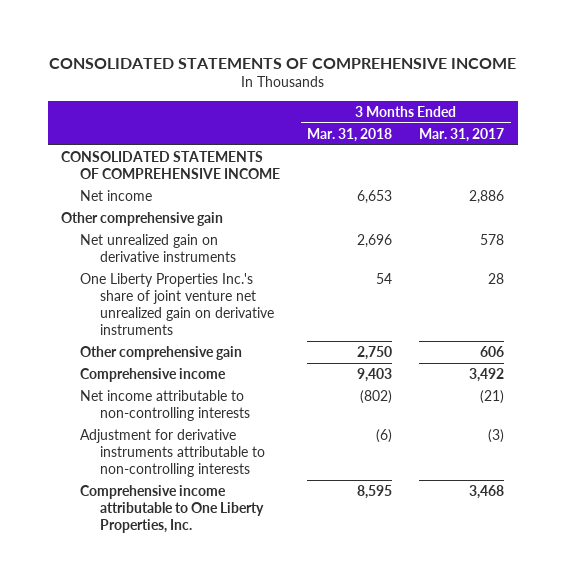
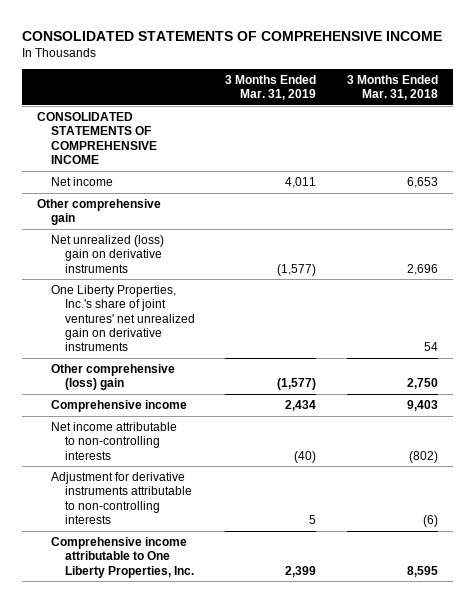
- | 3 Months Ended Mar. 31, 2018 | 3 Months Ended Mar. 31, 2017
+ | 3 Months Ended Mar. 31, 2019 | 3 Months Ended Mar. 31, 2018
- Net unrealized gain on derivative instruments | 2,696 | 578
- One Liberty Properties Inc.'s share of joint venture net unrealized gain on derivative instruments | 54 | 28
- Other comprehensive gain | 2,750 | 606
+ Net unrealized (loss) gain on derivative instruments | (1,577) | 2,696
+ One Liberty Properties, Inc.'s share of joint ventures' net unrealized gain on derivative instruments | | 54
+ Other comprehensive (loss) gain | (1,577) | 2,750

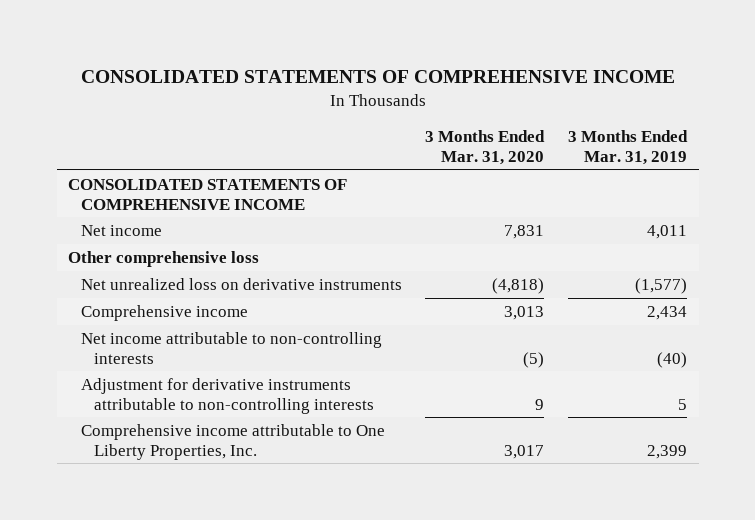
- | 3 Months Ended Mar. 31, 2019 | 3 Months Ended Mar. 31, 2018
+ | 3 Months Ended Mar. 31, 2020 | 3 Months Ended Mar. 31, 2019
- Other comprehensive gain
- Net unrealized (loss) gain on derivative instruments | (1,577) | 2,696
- One Liberty Properties, Inc.'s share of joint ventures' net unrealized gain on derivative instruments | | 54
- Other comprehensive (loss) gain | (1,577) | 2,750
+ Other comprehensive loss
+ Net unrealized loss on derivative instruments | (4,818) | (1,577)

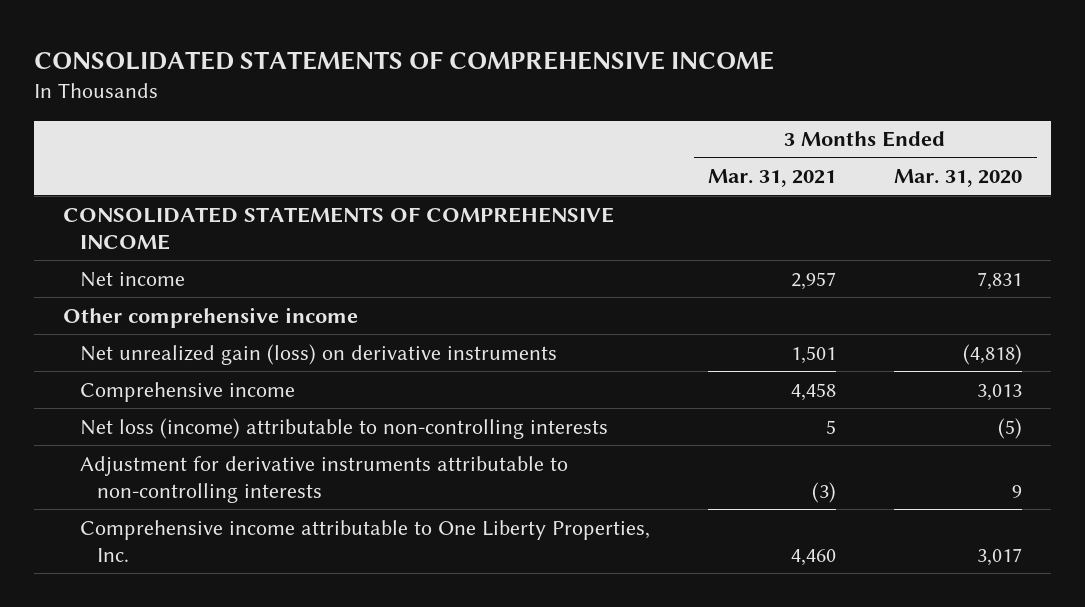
- | 3 Months Ended Mar. 31, 2020 | 3 Months Ended Mar. 31, 2019
+ | 3 Months Ended Mar. 31, 2021 | 3 Months Ended Mar. 31, 2020
- Other comprehensive loss
- Net unrealized loss on derivative instruments | (4,818) | (1,577)
+ Other comprehensive income
+ Net unrealized gain (loss) on derivative instruments | 1,501 | (4,818)
- Net income attributable to non-controlling interests | (5) | (40)
+ Net loss (income) attributable to non-controlling interests | 5 | (5)

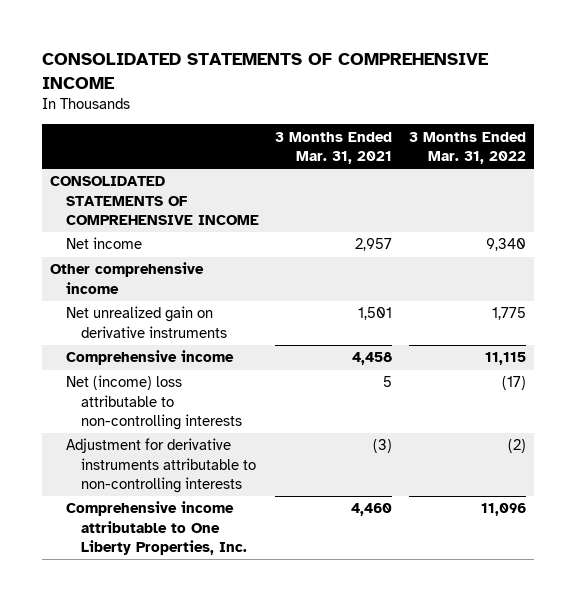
- | 3 Months Ended Mar. 31, 2021 | 3 Months Ended Mar. 31, 2020
+ | 3 Months Ended Mar. 31, 2021 | 3 Months Ended Mar. 31, 2022
- Net unrealized gain (loss) on derivative instruments | 1,501 | (4,818)
+ Net unrealized gain on derivative instruments | 1,501 | 1,775
- Net loss (income) attributable to non-controlling interests | 5 | (5)
+ Net (income) loss attributable to non-controlling interests | 5 | (17)

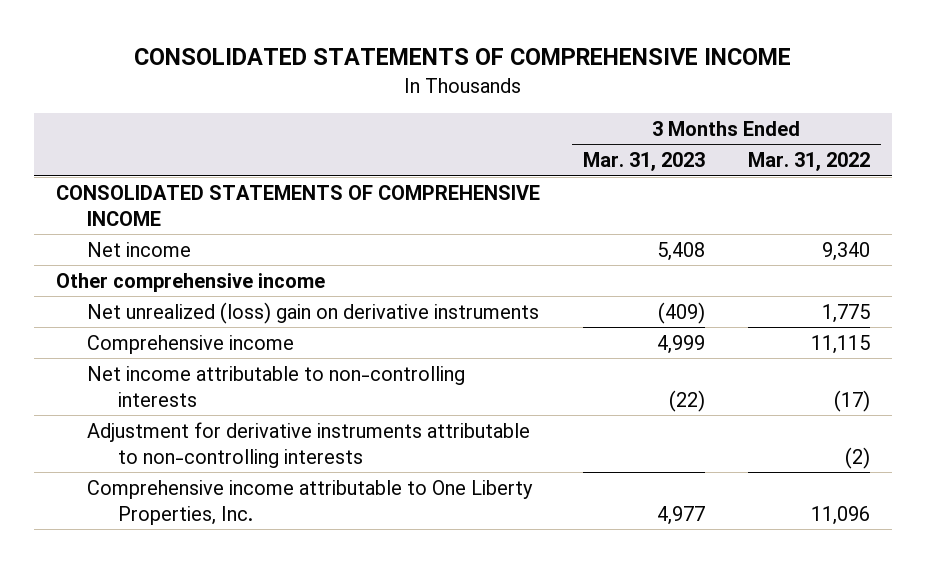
- | 3 Months Ended Mar. 31, 2021 | 3 Months Ended Mar. 31, 2022
+ | 3 Months Ended Mar. 31, 2023 | 3 Months Ended Mar. 31, 2022
- Net unrealized gain on derivative instruments | 1,501 | 1,775
+ Net unrealized (loss) gain on derivative instruments | (409) | 1,775
- Net (income) loss attributable to non-controlling interests | 5 | (17)
+ Net income attributable to non-controlling interests | (22) | (17)

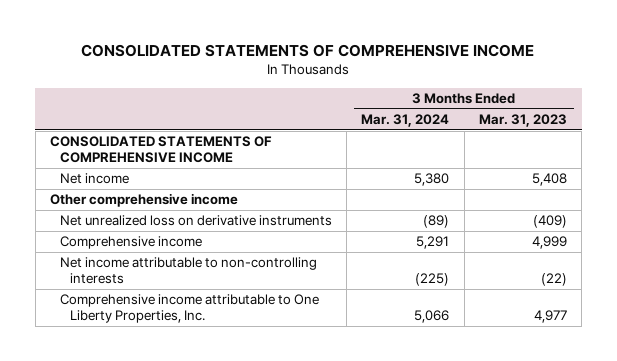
- | 3 Months Ended Mar. 31, 2023 | 3 Months Ended Mar. 31, 2022
+ | 3 Months Ended Mar. 31, 2024 | 3 Months Ended Mar. 31, 2023
- Net unrealized (loss) gain on derivative instruments | (409) | 1,775
+ Net unrealized loss on derivative instruments | (89) | (409)
- Adjustment for derivative instruments attributable to non-controlling interests | | (2)

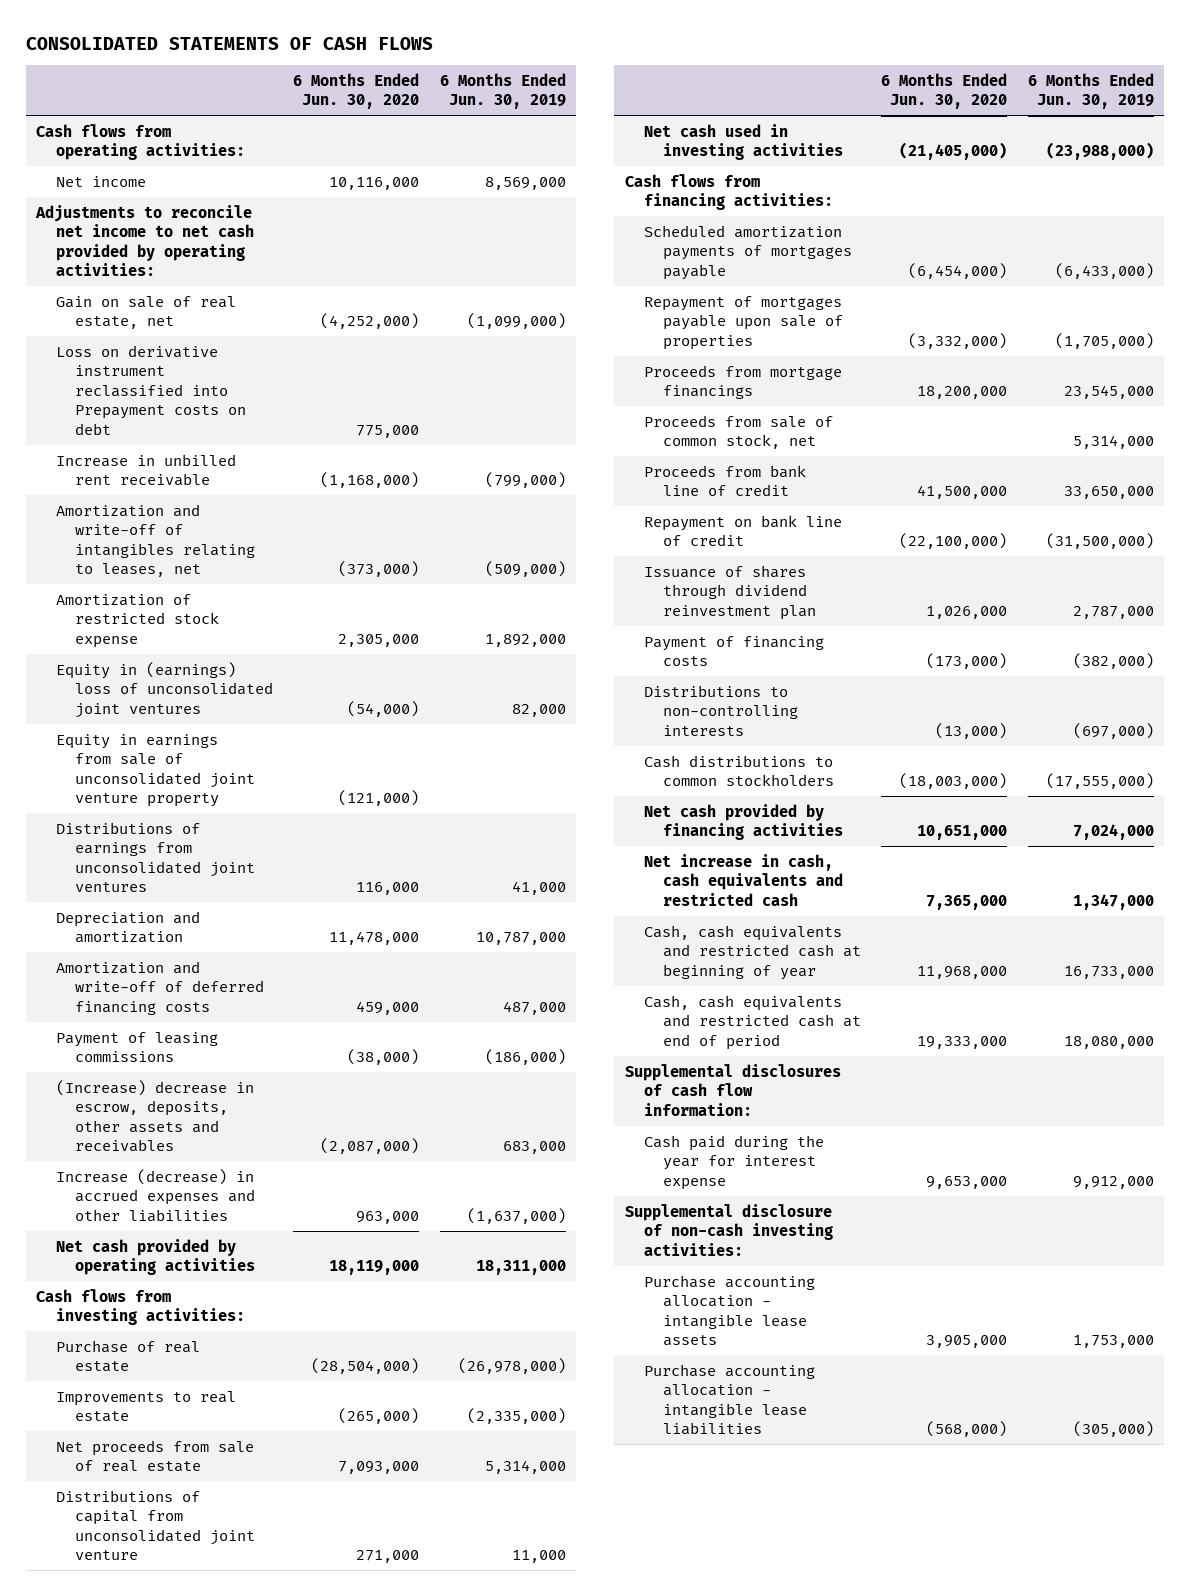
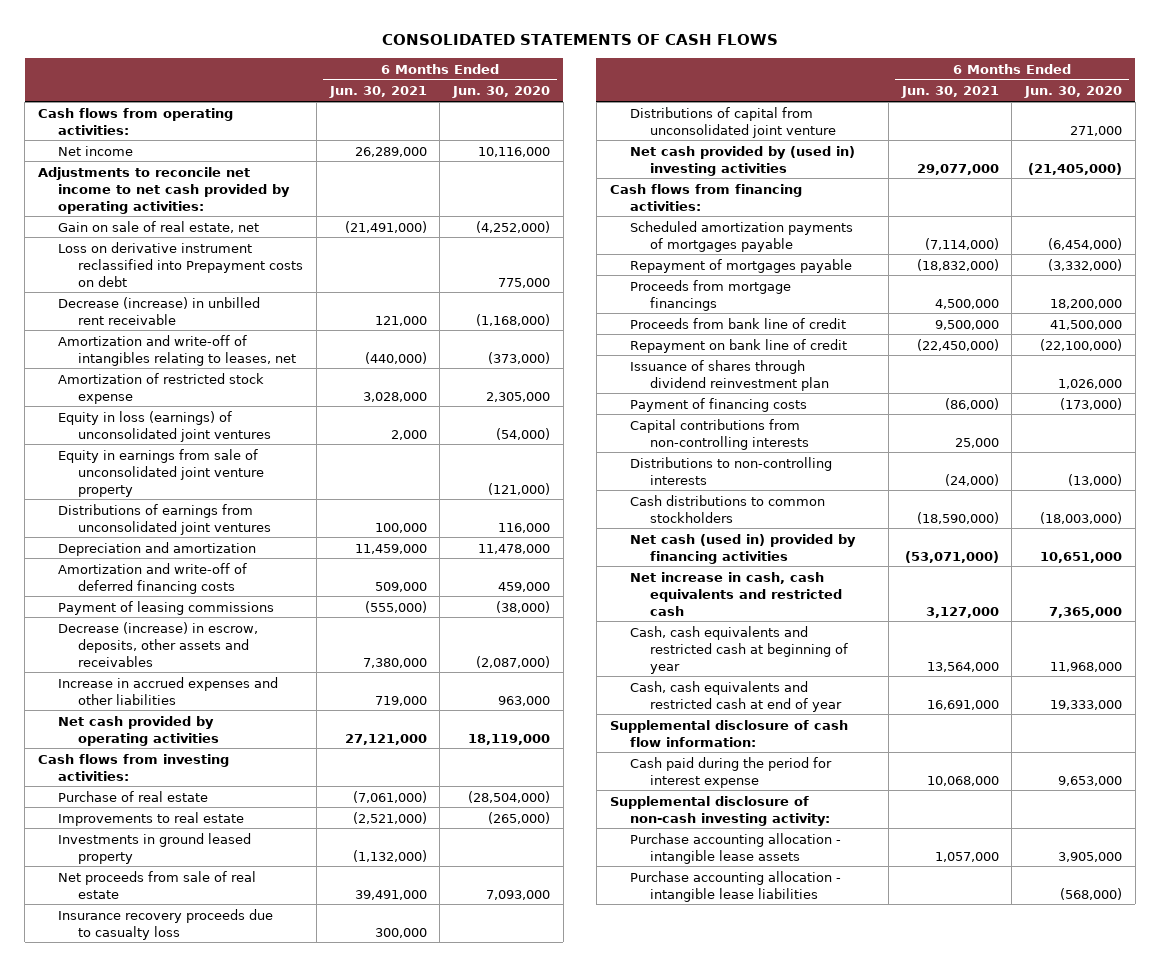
- | 6 Months Ended Jun. 30, 2020 | 6 Months Ended Jun. 30, 2019
+ | 6 Months Ended Jun. 30, 2021 | 6 Months Ended Jun. 30, 2020
- Increase in unbilled rent receivable | (1,168,000) | (799,000)
+ Decrease (increase) in unbilled rent receivable | 121,000 | (1,168,000)
- Equity in (earnings) loss of unconsolidated joint ventures | (54,000) | 82,000
+ Equity in loss (earnings) of unconsolidated joint ventures | 2,000 | (54,000)
- (Increase) decrease in escrow, deposits, other assets and receivables | (2,087,000) | 683,000
- Increase (decrease) in accrued expenses and other liabilities | 963,000 | (1,637,000)
+ Decrease (increase) in escrow, deposits, other assets and receivables | 7,380,000 | (2,087,000)
+ Increase in accrued expenses and other liabilities | 719,000 | 963,000
+ Investments in ground leased property | (1,132,000) |
+ Insurance recovery proceeds due to casualty loss | 300,000 |
- Net cash used in investing activities | (21,405,000) | (23,988,000)
+ Net cash provided by (used in) investing activities | 29,077,000 | (21,405,000)
- Repayment of mortgages payable upon sale of properties | (3,332,000) | (1,705,000)
+ Repayment of mortgages payable | (18,832,000) | (3,332,000)
- Proceeds from sale of common stock, net | | 5,314,000
+ Capital contributions from non-controlling interests | 25,000 |
- Net cash provided by financing activities | 10,651,000 | 7,024,000
+ Net cash (used in) provided by financing activities | (53,071,000) | 10,651,000
- Cash, cash equivalents and restricted cash at end of period | 19,333,000 | 18,080,000
- Supplemental disclosures of cash flow information:
- Cash paid during the year for interest expense | 9,653,000 | 9,912,000
- Supplemental disclosure of non-cash investing activities:
+ Cash, cash equivalents and restricted cash at end of year | 16,691,000 | 19,333,000
+ Supplemental disclosure of cash flow information:
+ Cash paid during the period for interest expense | 10,068,000 | 9,653,000
+ Supplemental disclosure of non-cash investing activity:

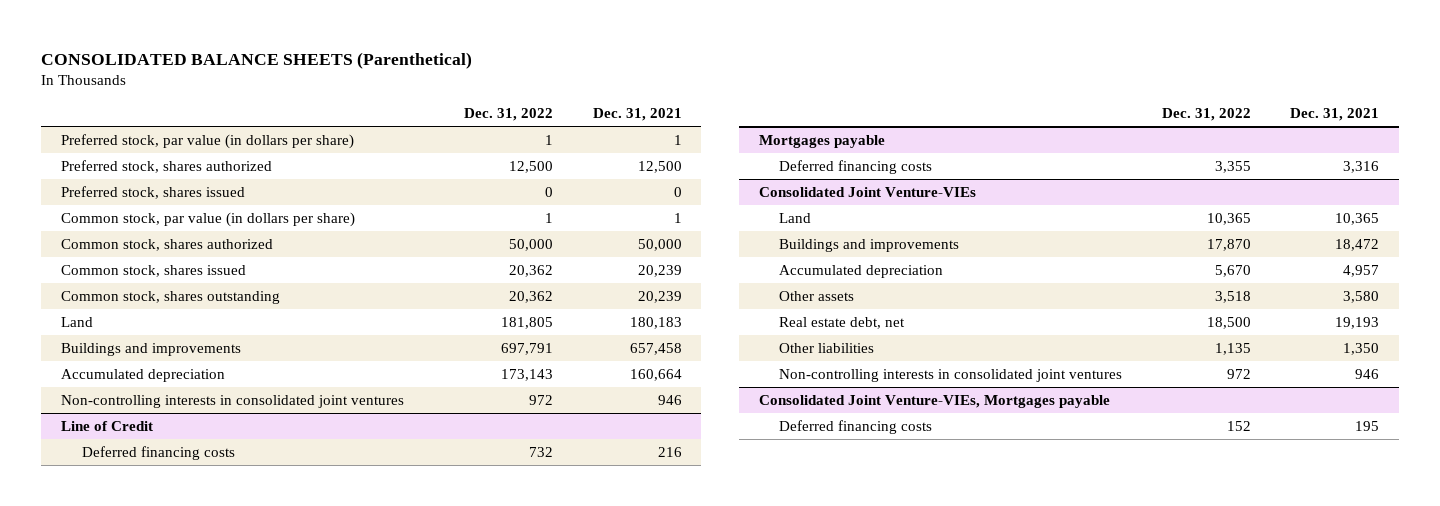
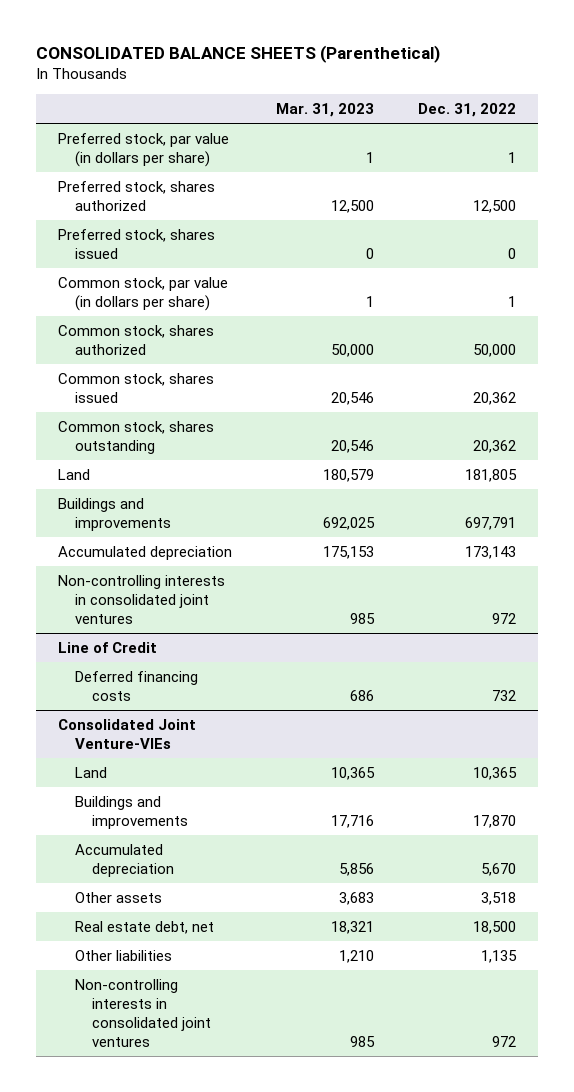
- | Dec. 31, 2022 | Dec. 31, 2021
+ | Mar. 31, 2023 | Dec. 31, 2022
- Mortgages payable
- Deferred financing costs | 3,355 | 3,316
- Consolidated Joint Venture-VIEs, Mortgages payable
- Deferred financing costs | 152 | 195

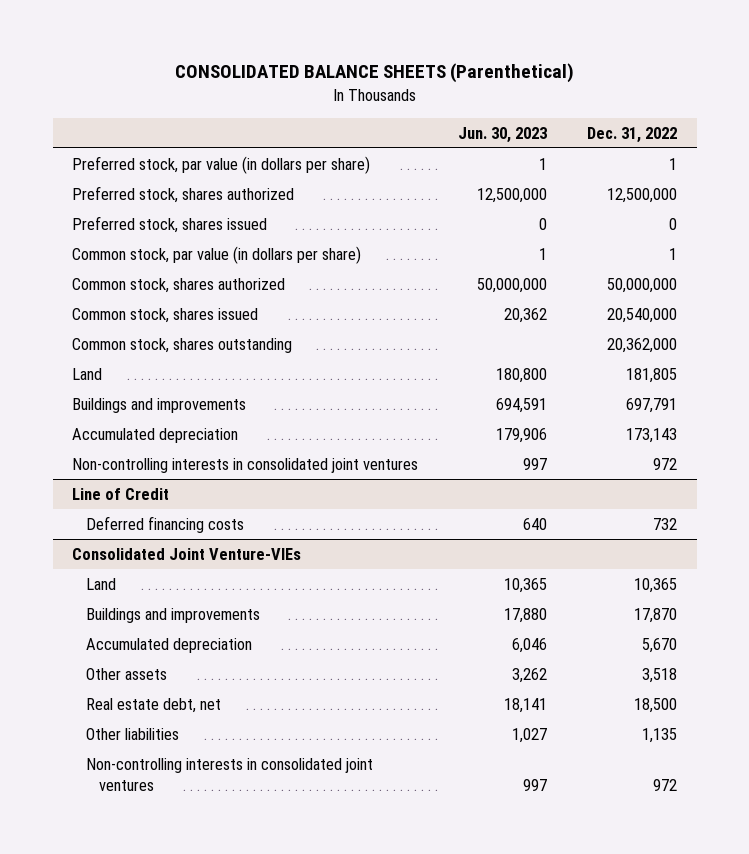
- | Mar. 31, 2023 | Dec. 31, 2022
+ | Jun. 30, 2023 | Dec. 31, 2022
- Preferred stock, shares authorized | 12,500 | 12,500
+ Preferred stock, shares authorized | 12,500,000 | 12,500,000
- Common stock, shares authorized | 50,000 | 50,000
- Common stock, shares issued | 20,546 | 20,362
- Common stock, shares outstanding | 20,546 | 20,362
+ Common stock, shares authorized | 50,000,000 | 50,000,000
+ Common stock, shares issued | 20,362 | 20,540,000
+ Common stock, shares outstanding | | 20,362,000

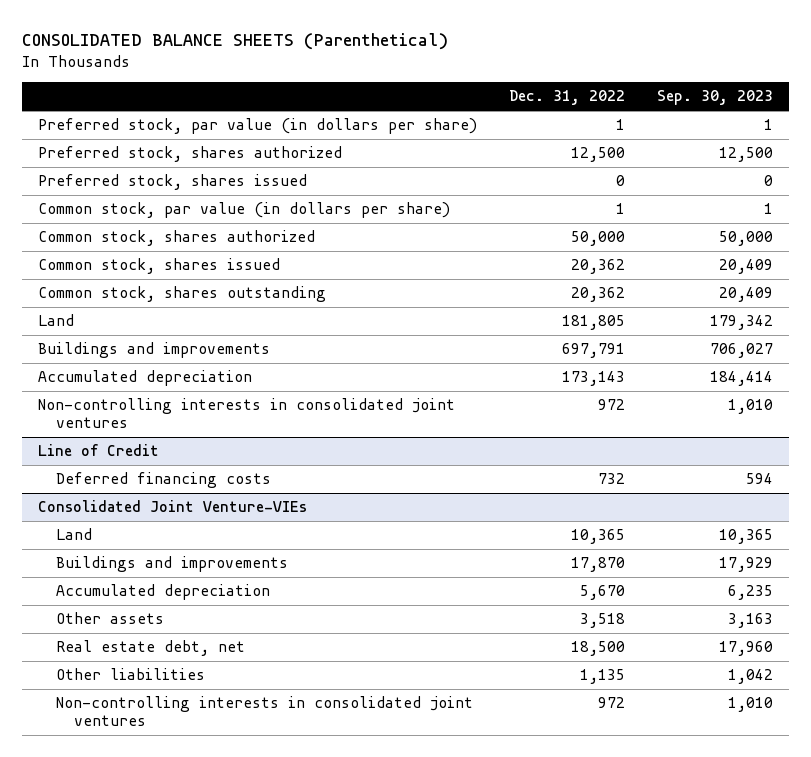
- | Jun. 30, 2023 | Dec. 31, 2022
+ | Dec. 31, 2022 | Sep. 30, 2023
- Preferred stock, shares authorized | 12,500,000 | 12,500,000
+ Preferred stock, shares authorized | 12,500 | 12,500
- Common stock, shares authorized | 50,000,000 | 50,000,000
- Common stock, shares issued | 20,362 | 20,540,000
- Common stock, shares outstanding | | 20,362,000
+ Common stock, shares authorized | 50,000 | 50,000
+ Common stock, shares issued | 20,362 | 20,409
+ Common stock, shares outstanding | 20,362 | 20,409

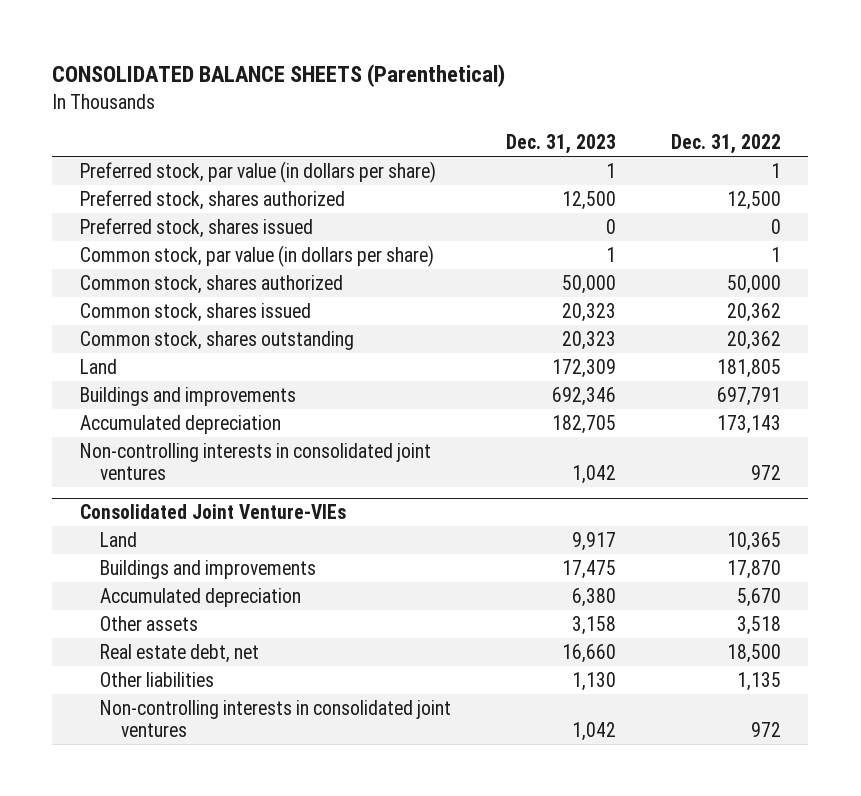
- | Dec. 31, 2022 | Sep. 30, 2023
+ | Dec. 31, 2023 | Dec. 31, 2022
- Line of Credit
- Deferred financing costs | 732 | 594

